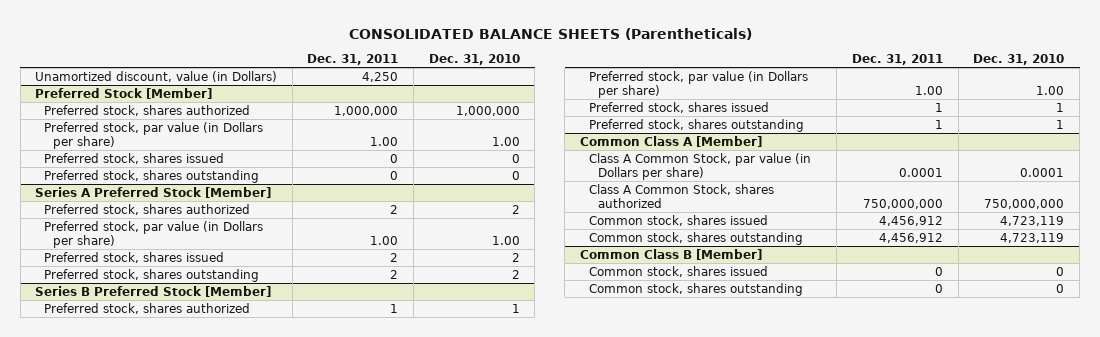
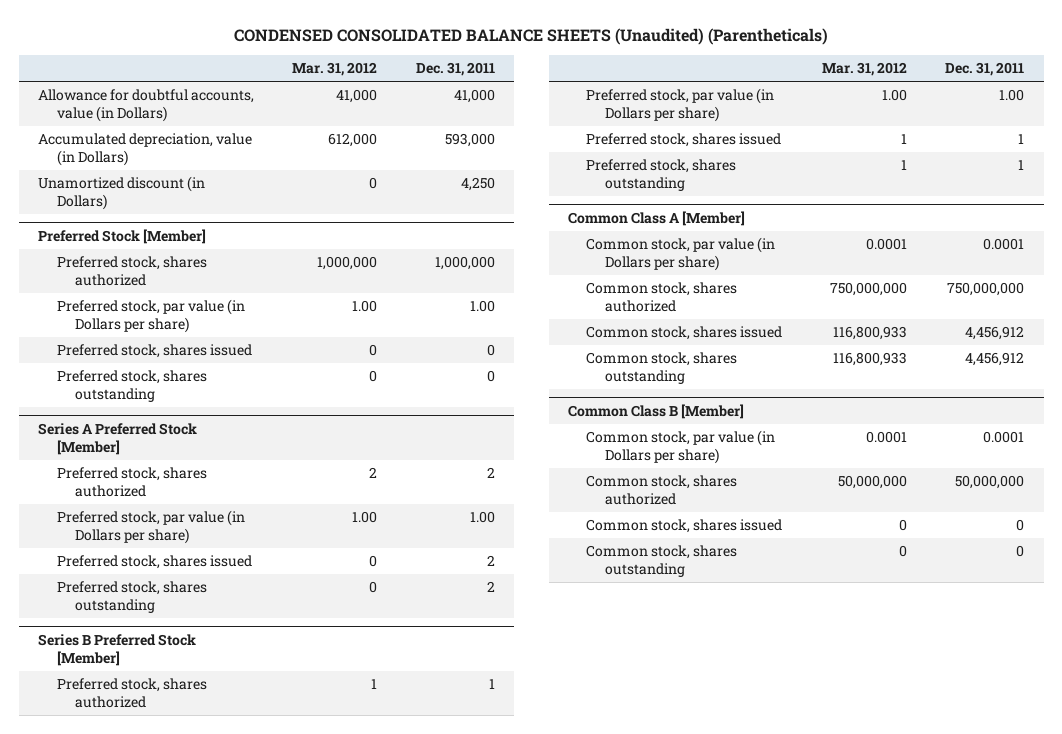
- CONSOLIDATED BALANCE SHEETS (Parentheticals)
+ CONDENSED CONSOLIDATED BALANCE SHEETS (Unaudited) (Parentheticals)
- | Dec. 31, 2011 | Dec. 31, 2010
+ | Mar. 31, 2012 | Dec. 31, 2011
- Unamortized discount, value (in Dollars) | 4,250 |
+ Allowance for doubtful accounts, value (in Dollars) | 41,000 | 41,000
+ Accumulated depreciation, value (in Dollars) | 612,000 | 593,000
+ Unamortized discount (in Dollars) | 0 | 4,250
@ Common Class A [Member]
- Class A Common Stock, par value (in Dollars per share) | 0.0001 | 0.0001
- Class A Common Stock, shares authorized | 750,000,000 | 750,000,000
+ Common stock, par value (in Dollars per share) | 0.0001 | 0.0001
+ Common stock, shares authorized | 750,000,000 | 750,000,000
@ Common Class B [Member]
+ Common stock, par value (in Dollars per share) | 0.0001 | 0.0001
+ Common stock, shares authorized | 50,000,000 | 50,000,000

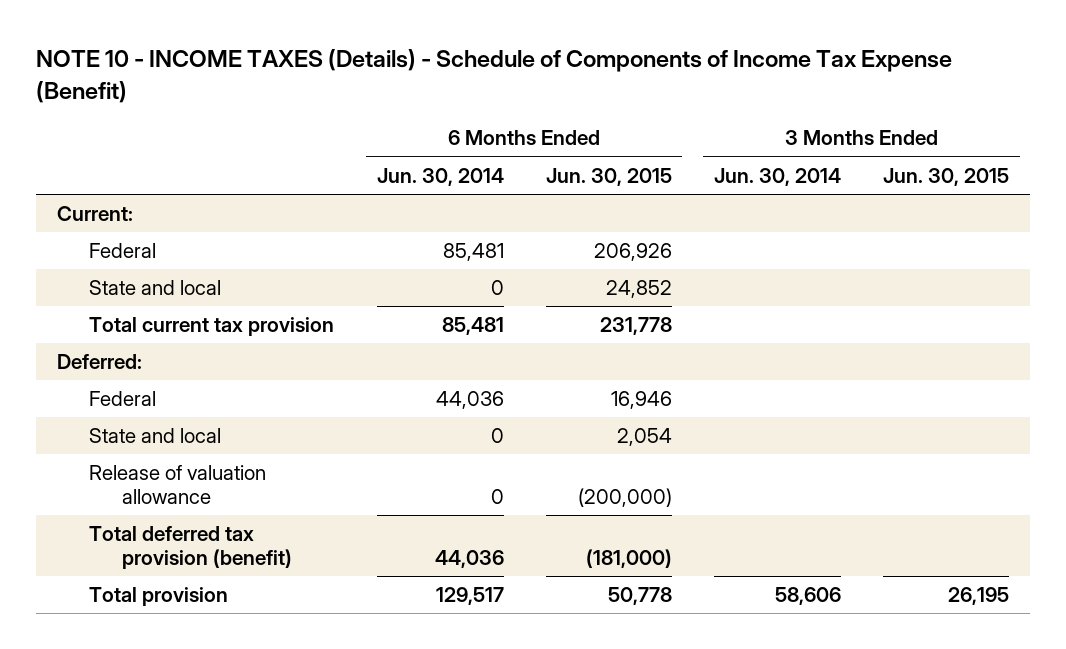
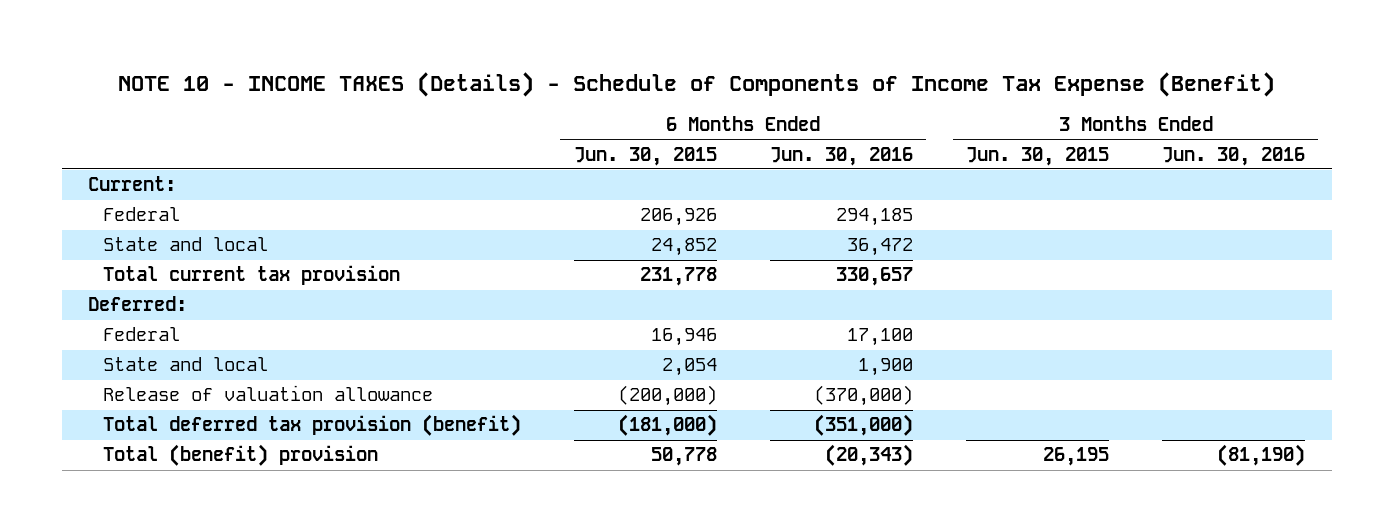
- | 6 Months Ended Jun. 30, 2014 | 6 Months Ended Jun. 30, 2015 | 3 Months Ended Jun. 30, 2014 | 3 Months Ended Jun. 30, 2015
+ | 6 Months Ended Jun. 30, 2015 | 6 Months Ended Jun. 30, 2016 | 3 Months Ended Jun. 30, 2015 | 3 Months Ended Jun. 30, 2016
- Total provision | 129,517 | 50,778 | 58,606 | 26,195
+ Total (benefit) provision | 50,778 | (20,343) | 26,195 | (81,190)

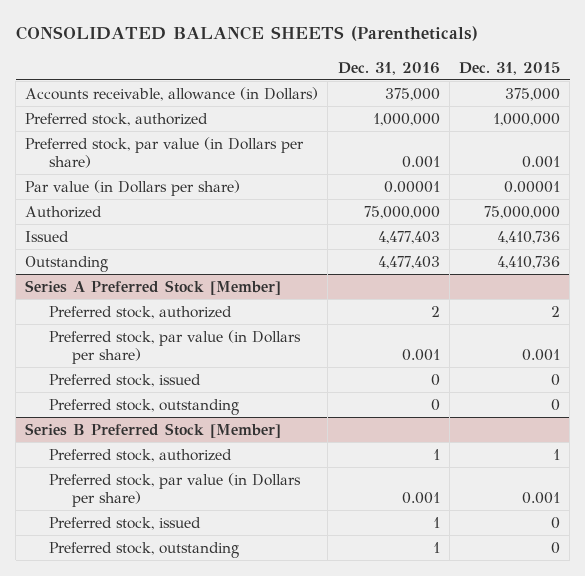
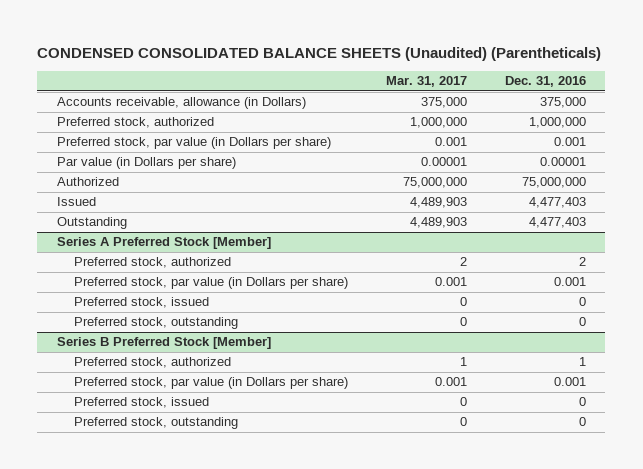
- CONSOLIDATED BALANCE SHEETS (Parentheticals)
+ CONDENSED CONSOLIDATED BALANCE SHEETS (Unaudited) (Parentheticals)
- | Dec. 31, 2016 | Dec. 31, 2015
+ | Mar. 31, 2017 | Dec. 31, 2016
@ Series B Preferred Stock [Member]
- Preferred stock, issued | 1 | 0
- Preferred stock, outstanding | 1 | 0
+ Preferred stock, issued | 0 | 0
+ Preferred stock, outstanding | 0 | 0

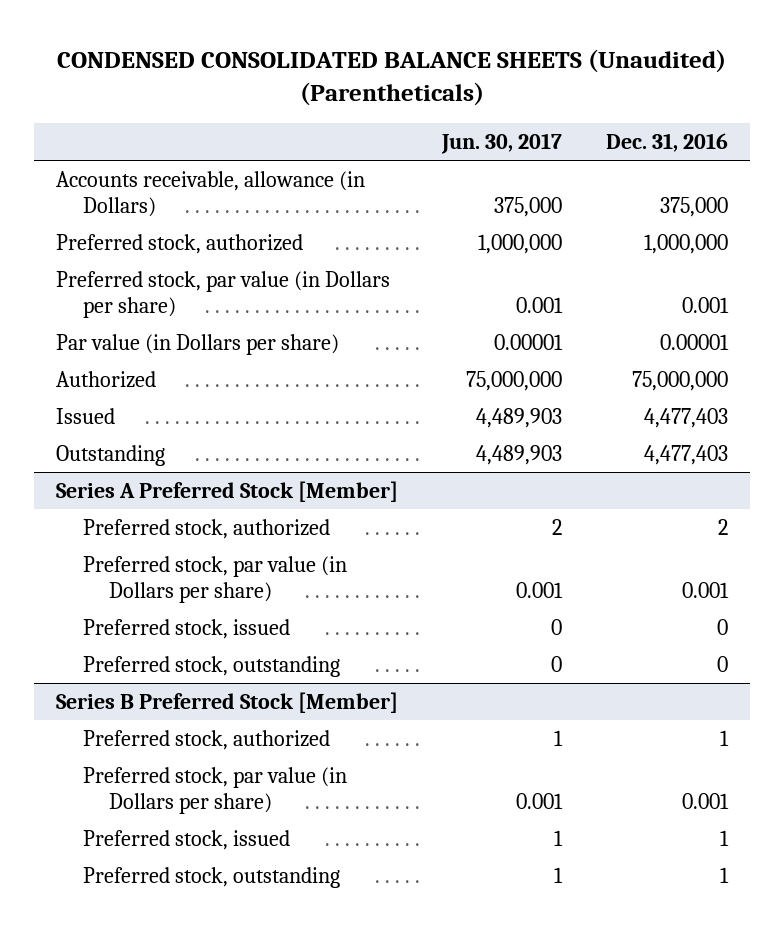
- | Mar. 31, 2017 | Dec. 31, 2016
+ | Jun. 30, 2017 | Dec. 31, 2016
@ Series B Preferred Stock [Member]
- Preferred stock, issued | 0 | 0
- Preferred stock, outstanding | 0 | 0
+ Preferred stock, issued | 1 | 1
+ Preferred stock, outstanding | 1 | 1

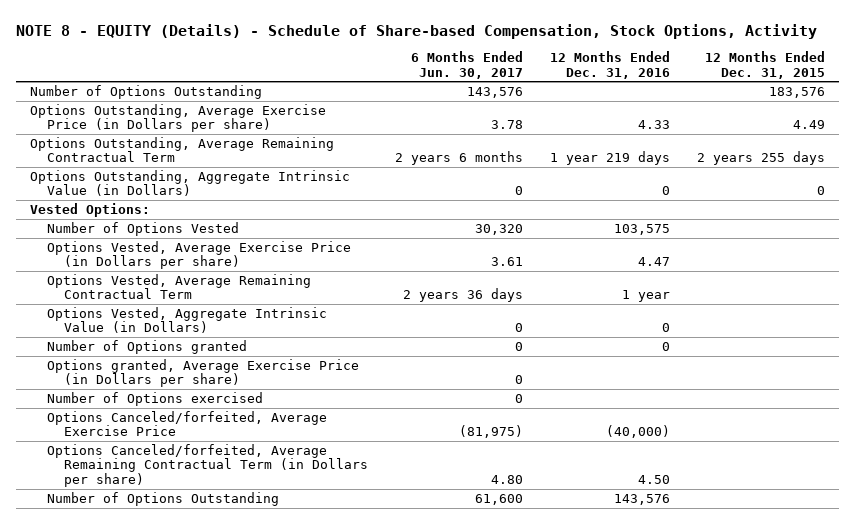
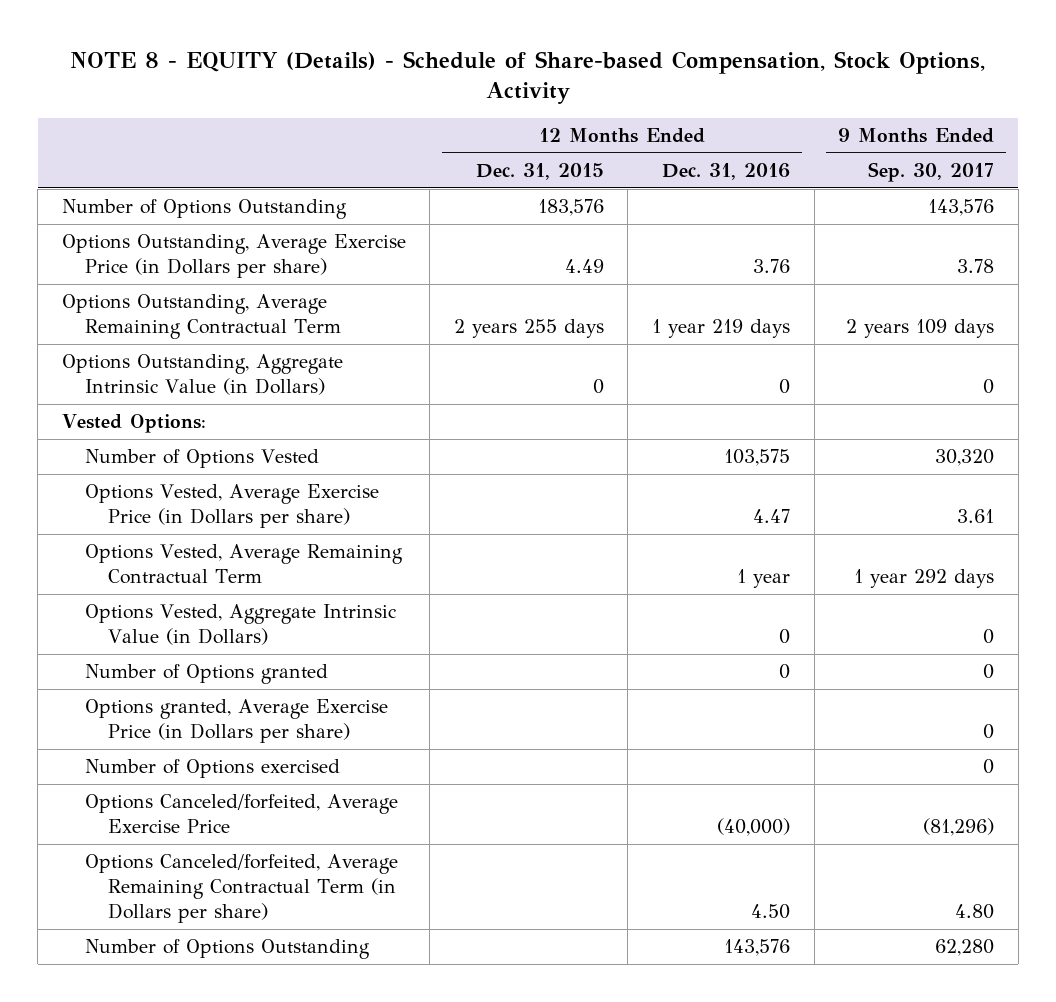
- | 6 Months Ended Jun. 30, 2017 | 12 Months Ended Dec. 31, 2016 | 12 Months Ended Dec. 31, 2015
+ | 12 Months Ended Dec. 31, 2015 | 12 Months Ended Dec. 31, 2016 | 9 Months Ended Sep. 30, 2017
- Options Outstanding, Average Exercise Price (in Dollars per share) | 3.78 | 4.33 | 4.49
+ Options Outstanding, Average Exercise Price (in Dollars per share) | 4.49 | 3.76 | 3.78

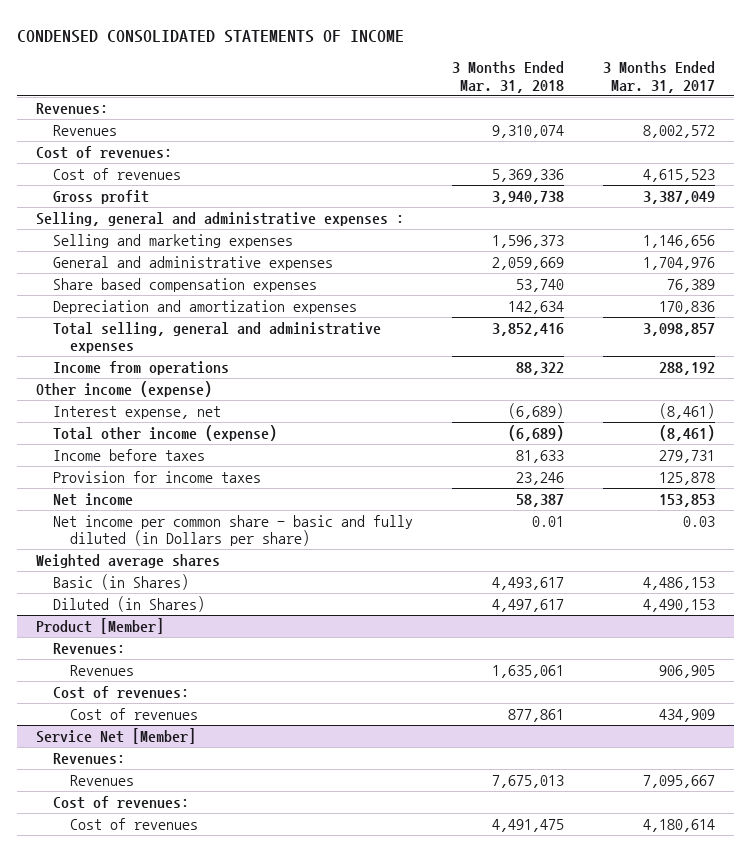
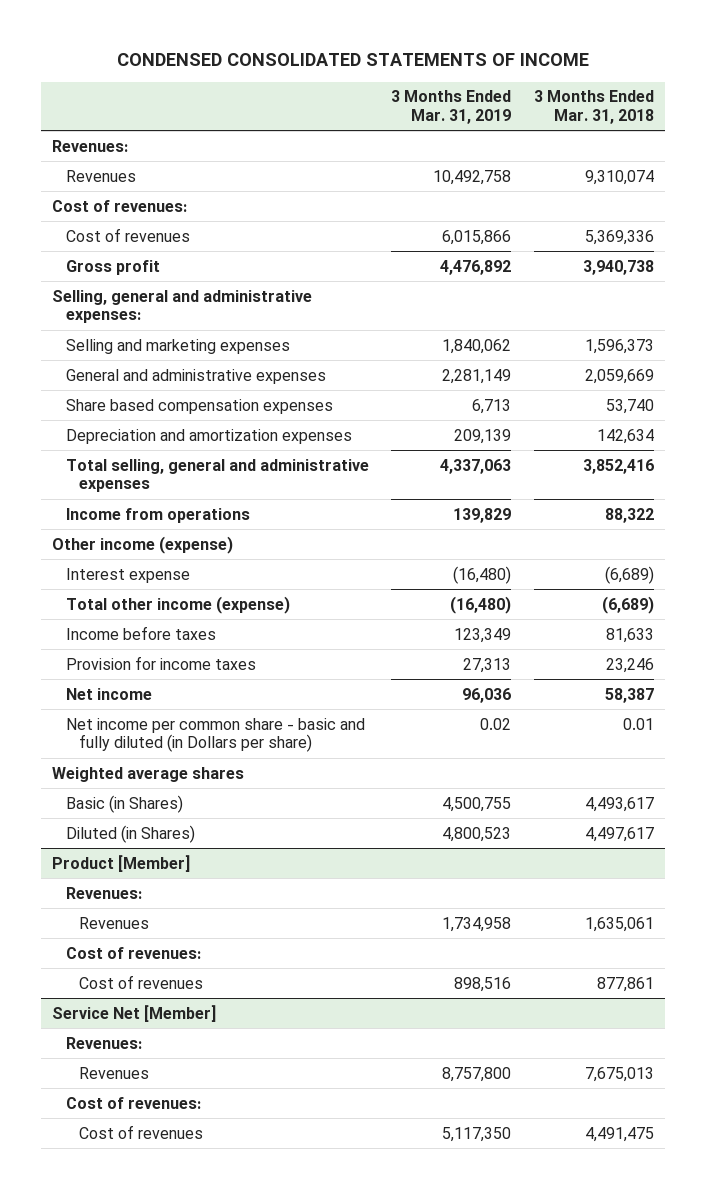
- | 3 Months Ended Mar. 31, 2018 | 3 Months Ended Mar. 31, 2017
+ | 3 Months Ended Mar. 31, 2019 | 3 Months Ended Mar. 31, 2018
- Selling, general and administrative expenses :
+ Selling, general and administrative expenses:
- Interest expense, net | (6,689) | (8,461)
+ Interest expense | (16,480) | (6,689)

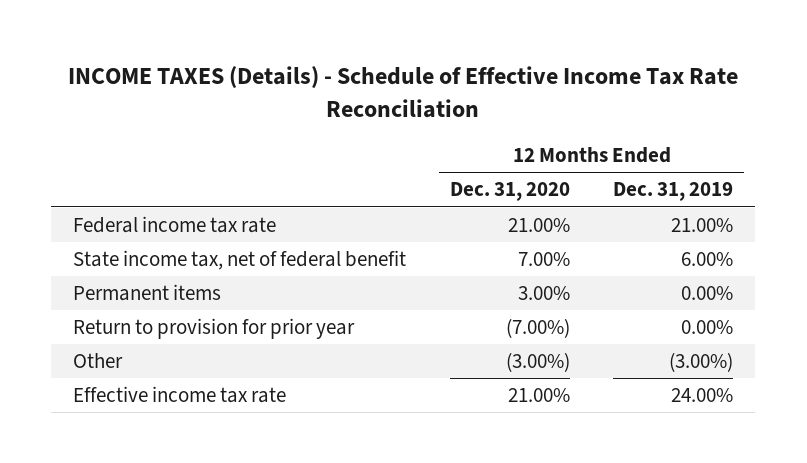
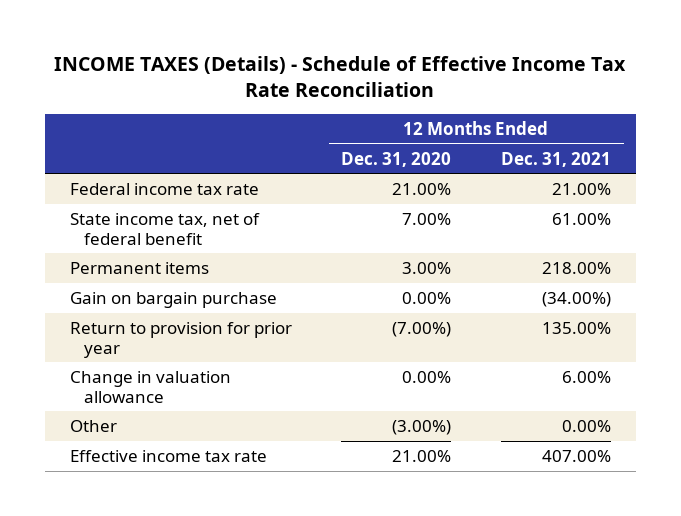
- | 12 Months Ended Dec. 31, 2020 | 12 Months Ended Dec. 31, 2019
+ | 12 Months Ended Dec. 31, 2020 | 12 Months Ended Dec. 31, 2021
+ Gain on bargain purchase | 0.00% | (34.00%)
+ Change in valuation allowance | 0.00% | 6.00%

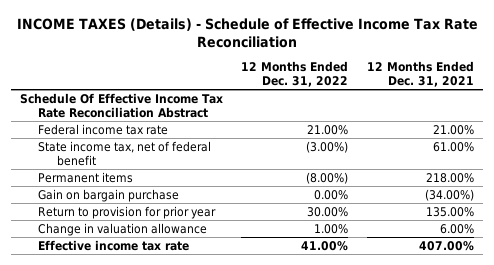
- | 12 Months Ended Dec. 31, 2020 | 12 Months Ended Dec. 31, 2021
+ | 12 Months Ended Dec. 31, 2022 | 12 Months Ended Dec. 31, 2021
+ Schedule Of Effective Income Tax Rate Reconciliation Abstract
- Other | (3.00%) | 0.00%

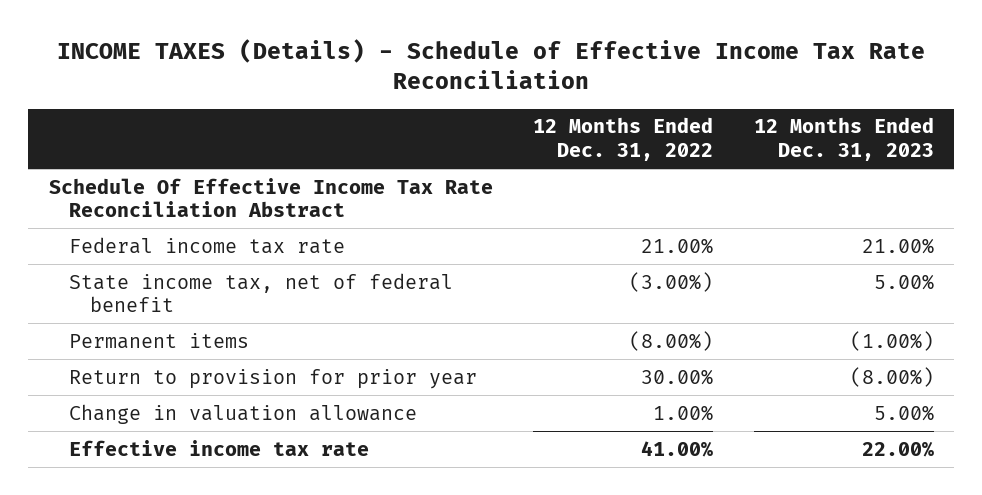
- | 12 Months Ended Dec. 31, 2022 | 12 Months Ended Dec. 31, 2021
+ | 12 Months Ended Dec. 31, 2022 | 12 Months Ended Dec. 31, 2023
- Gain on bargain purchase | 0.00% | (34.00%)

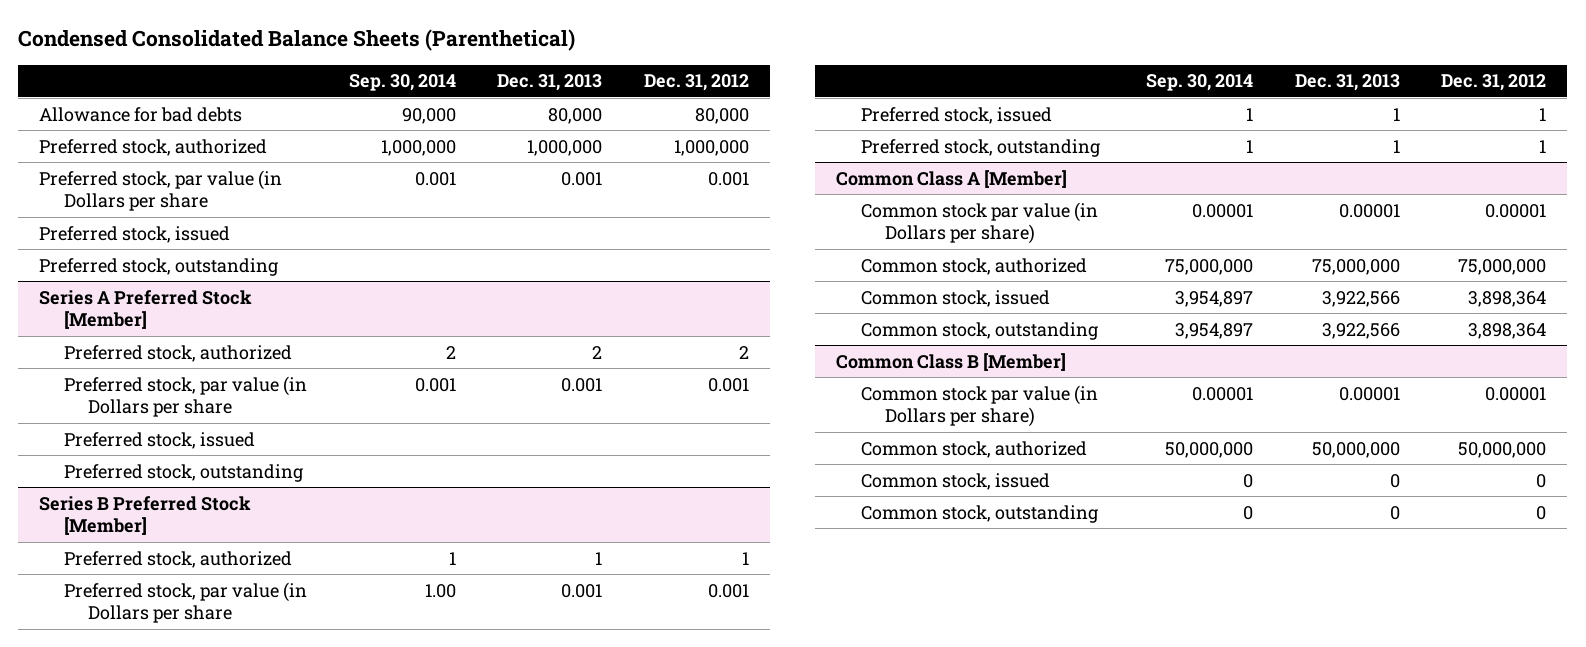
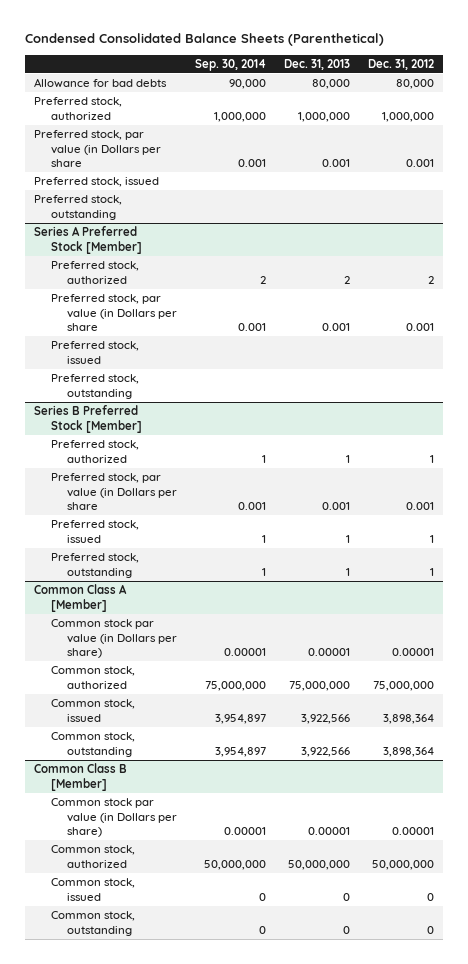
@ Series B Preferred Stock [Member]
- Preferred stock, par value (in Dollars per share | 1.00 | 0.001 | 0.001
+ Preferred stock, par value (in Dollars per share | 0.001 | 0.001 | 0.001

